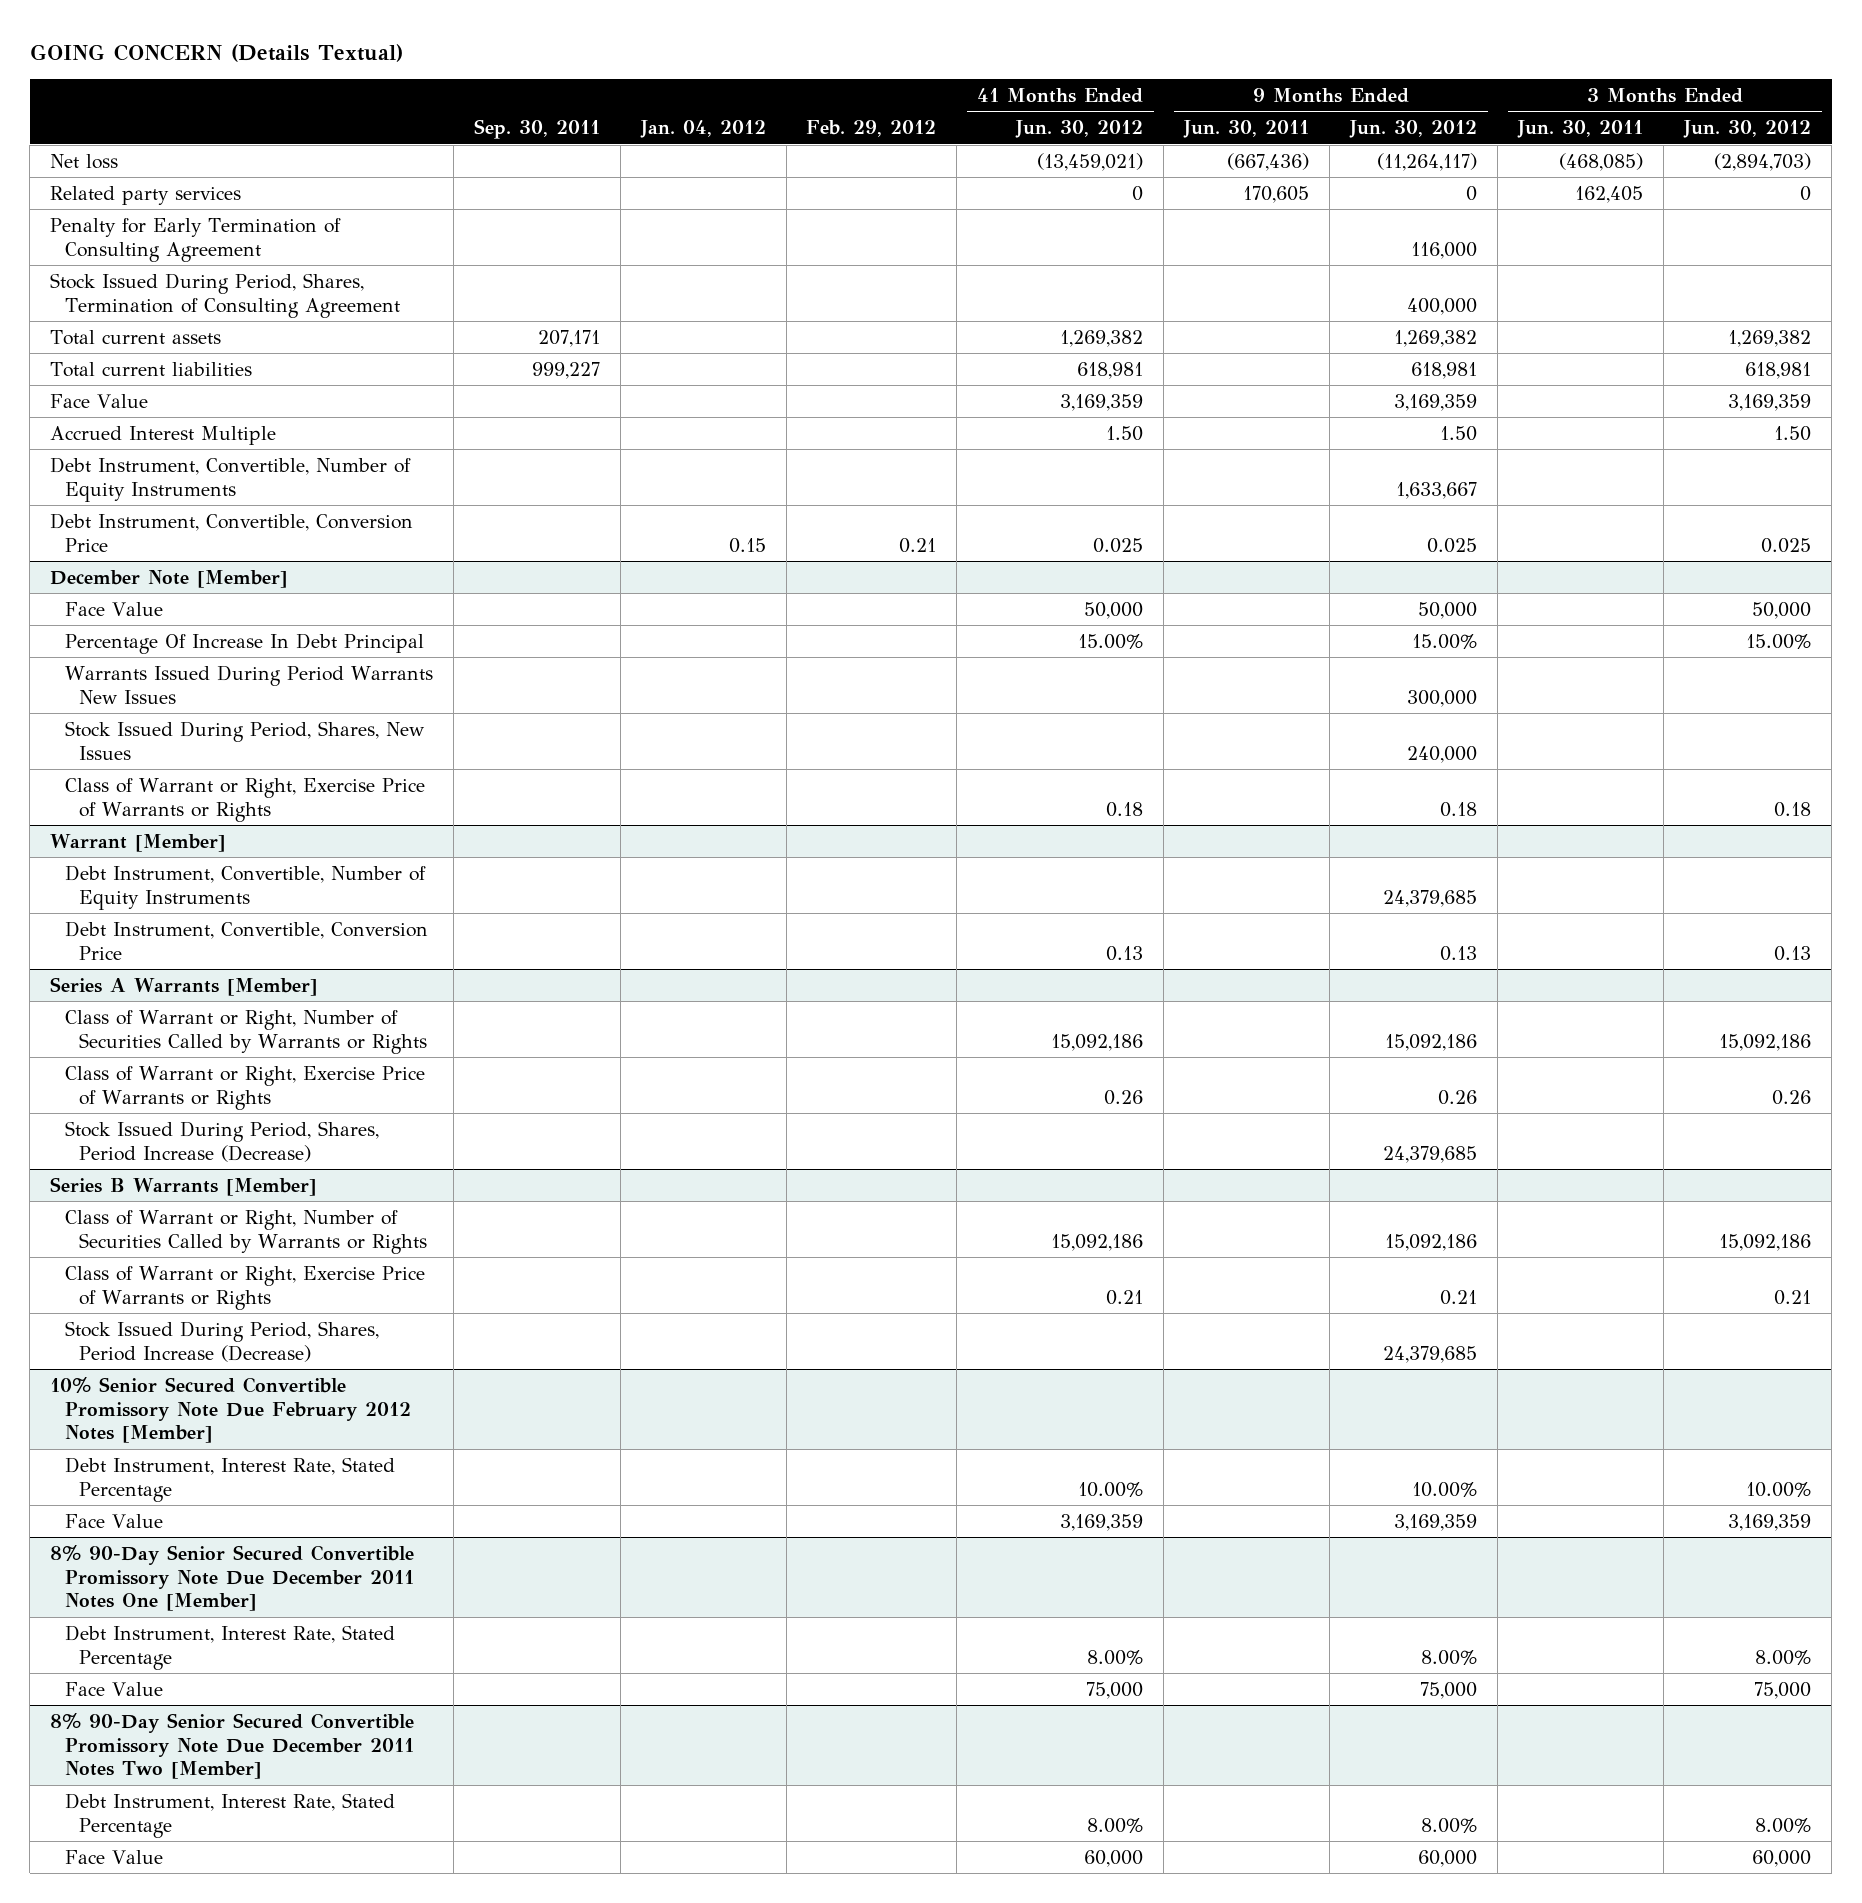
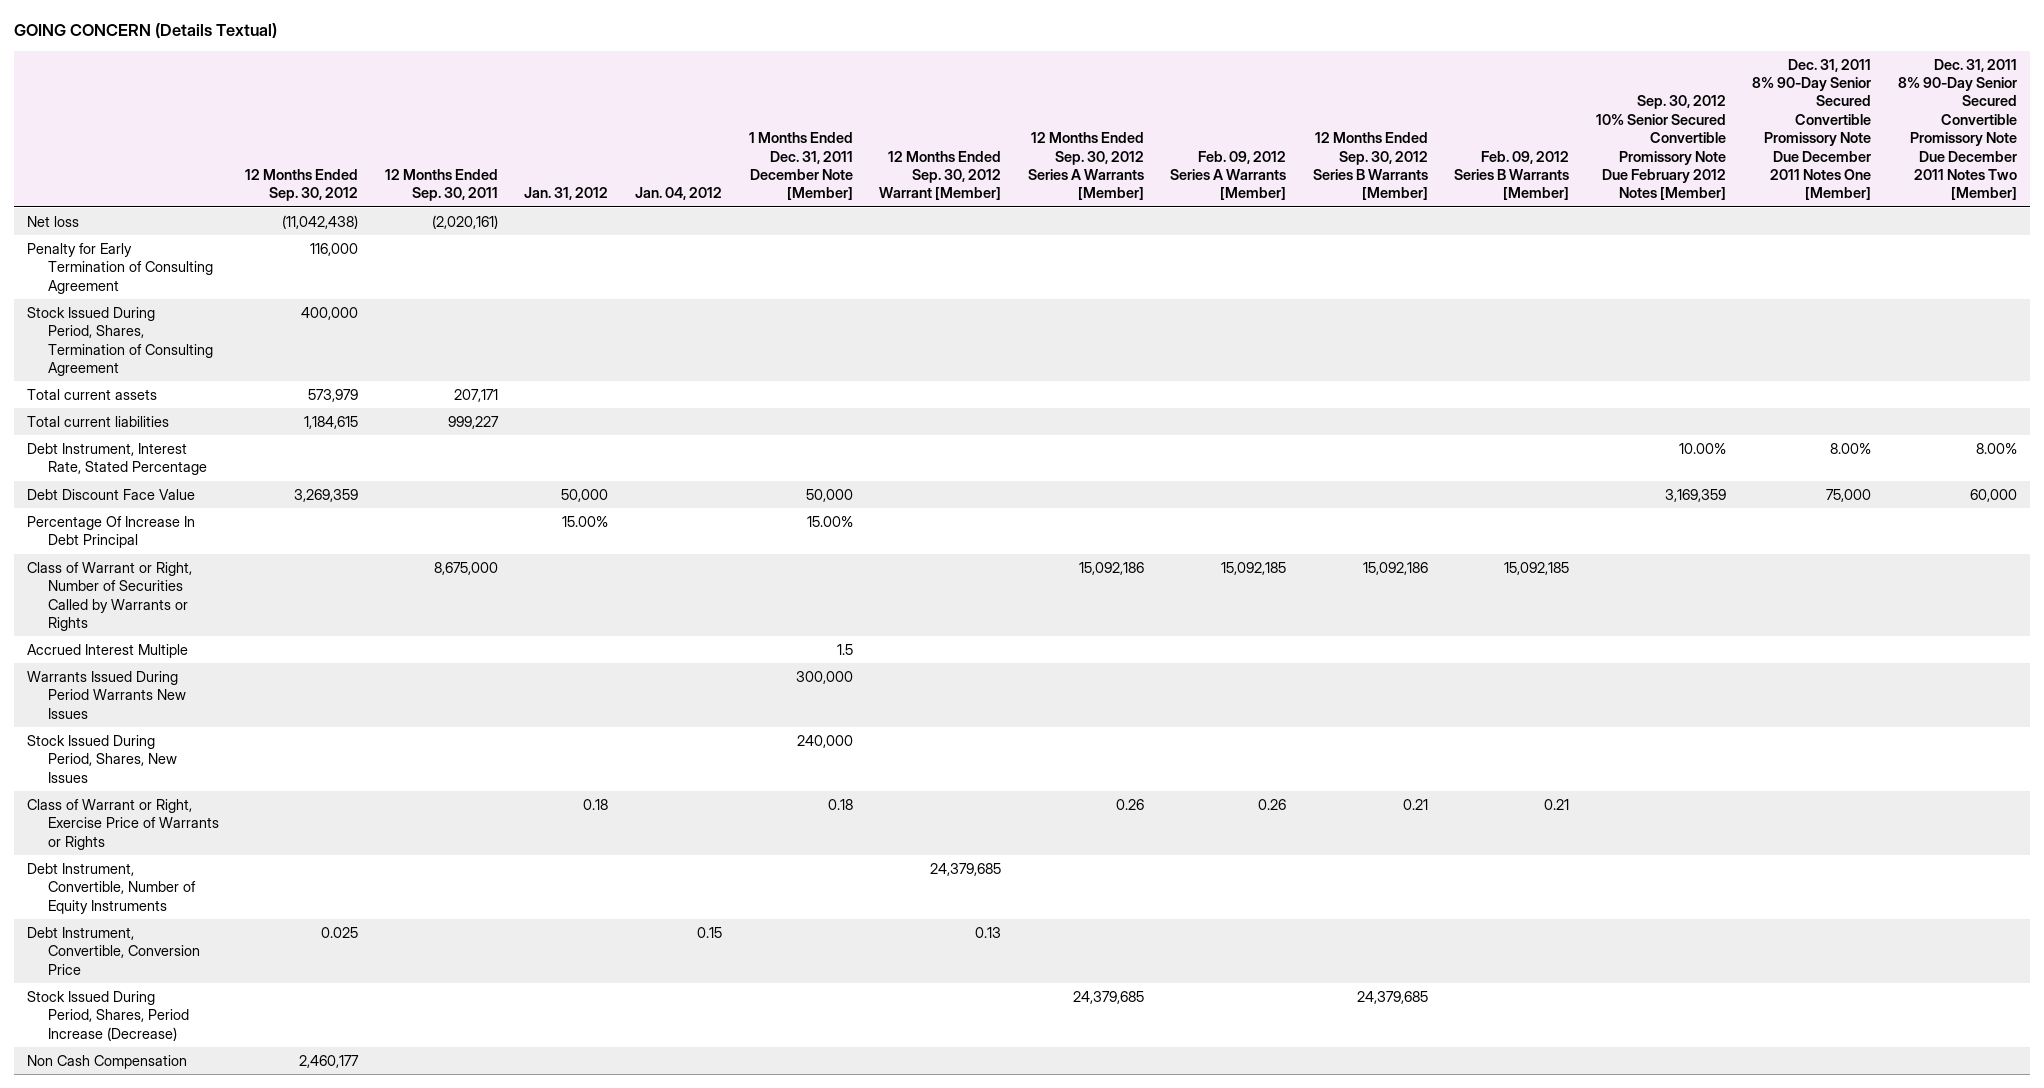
- | Sep. 30, 2011 | Jan. 04, 2012 | Feb. 29, 2012 | 41 Months Ended Jun. 30, 2012 | 9 Months Ended Jun. 30, 2011 | 9 Months Ended Jun. 30, 2012 | 3 Months Ended Jun. 30, 2011 | 3 Months Ended Jun. 30, 2012
+ | 12 Months Ended Sep. 30, 2012 | 12 Months Ended Sep. 30, 2011 | Jan. 31, 2012 | Jan. 04, 2012 | 1 Months Ended Dec. 31, 2011 December Note [Member] | 12 Months Ended Sep. 30, 2012 Warrant [Member] | 12 Months Ended Sep. 30, 2012 Series A Warrants [Member] | Feb. 09, 2012 Series A Warrants [Member] | 12 Months Ended Sep. 30, 2012 Series B Warrants [Member] | Feb. 09, 2012 Series B Warrants [Member] | Sep. 30, 2012 10% Senior Secured Convertible Promissory Note Due February 2012 Notes [Member] | Dec. 31, 2011 8% 90-Day Senior Secured Convertible Promissory Note Due December 2011 Notes One [Member] | Dec. 31, 2011 8% 90-Day Senior Secured Convertible Promissory Note Due December 2011 Notes Two [Member]
- Related party services | | | | 0 | 170,605 | 0 | 162,405 | 0
- Face Value | | | | 3,169,359 | | 3,169,359 | | 3,169,359
+ Debt Instrument, Interest Rate, Stated Percentage | | | | | | | | | | | 10.00% | 8.00% | 8.00%
+ Debt Discount Face Value | 3,269,359 | | 50,000 | | 50,000 | | | | | | 3,169,359 | 75,000 | 60,000
+ Percentage Of Increase In Debt Principal | | | 15.00% | | 15.00% | | | | | | | |
+ Class of Warrant or Right, Number of Securities Called by Warrants or Rights | | 8,675,000 | | | | | 15,092,186 | 15,092,185 | 15,092,186 | 15,092,185 | | |
+ Warrants Issued During Period Warrants New Issues | | | | | 300,000 | | | | | | | |
+ Stock Issued During Period, Shares, New Issues | | | | | 240,000 | | | | | | | |
+ Class of Warrant or Right, Exercise Price of Warrants or Rights | | | 0.18 | | 0.18 | | 0.26 | 0.26 | 0.21 | 0.21 | | |
- December Note [Member]
- Face Value | | | | 50,000 | | 50,000 | | 50,000
- Percentage Of Increase In Debt Principal | | | | 15.00% | | 15.00% | | 15.00%
- Warrants Issued During Period Warrants New Issues | | | | | | 300,000 | |
- Stock Issued During Period, Shares, New Issues | | | | | | 240,000 | |
- Class of Warrant or Right, Exercise Price of Warrants or Rights | | | | 0.18 | | 0.18 | | 0.18
- Warrant [Member]
- Debt Instrument, Convertible, Number of Equity Instruments | | | | | | 24,379,685 | |
- Debt Instrument, Convertible, Conversion Price | | | | 0.13 | | 0.13 | | 0.13
- Series A Warrants [Member]
- Class of Warrant or Right, Number of Securities Called by Warrants or Rights | | | | 15,092,186 | | 15,092,186 | | 15,092,186
- Class of Warrant or Right, Exercise Price of Warrants or Rights | | | | 0.26 | | 0.26 | | 0.26
- Stock Issued During Period, Shares, Period Increase (Decrease) | | | | | | 24,379,685 | |
- Series B Warrants [Member]
- Class of Warrant or Right, Number of Securities Called by Warrants or Rights | | | | 15,092,186 | | 15,092,186 | | 15,092,186
- Class of Warrant or Right, Exercise Price of Warrants or Rights | | | | 0.21 | | 0.21 | | 0.21
- Stock Issued During Period, Shares, Period Increase (Decrease) | | | | | | 24,379,685 | |
- 10% Senior Secured Convertible Promissory Note Due February 2012 Notes [Member]
- Debt Instrument, Interest Rate, Stated Percentage | | | | 10.00% | | 10.00% | | 10.00%
- Face Value | | | | 3,169,359 | | 3,169,359 | | 3,169,359
- 8% 90-Day Senior Secured Convertible Promissory Note Due December 2011 Notes One [Member]
- Debt Instrument, Interest Rate, Stated Percentage | | | | 8.00% | | 8.00% | | 8.00%
- Face Value | | | | 75,000 | | 75,000 | | 75,000
- 8% 90-Day Senior Secured Convertible Promissory Note Due December 2011 Notes Two [Member]
- Debt Instrument, Interest Rate, Stated Percentage | | | | 8.00% | | 8.00% | | 8.00%
- Face Value | | | | 60,000 | | 60,000 | | 60,000
+ Stock Issued During Period, Shares, Period Increase (Decrease) | | | | | | | 24,379,685 | | 24,379,685 | | | |
+ Non Cash Compensation | 2,460,177 | | | | | | | | | | | |

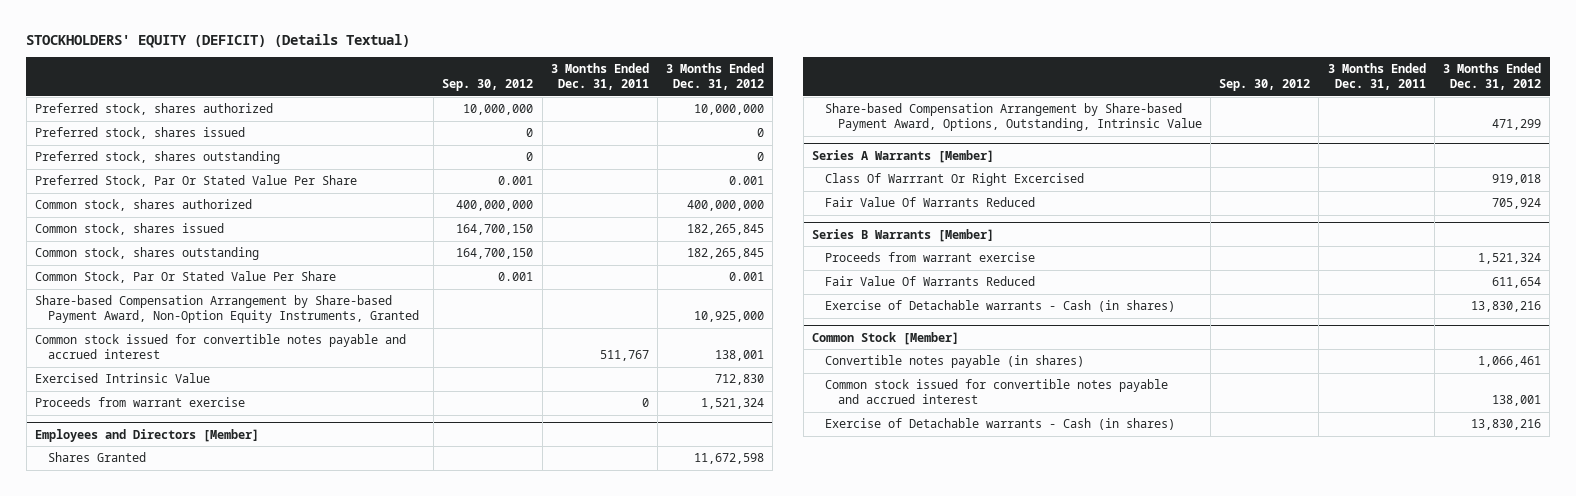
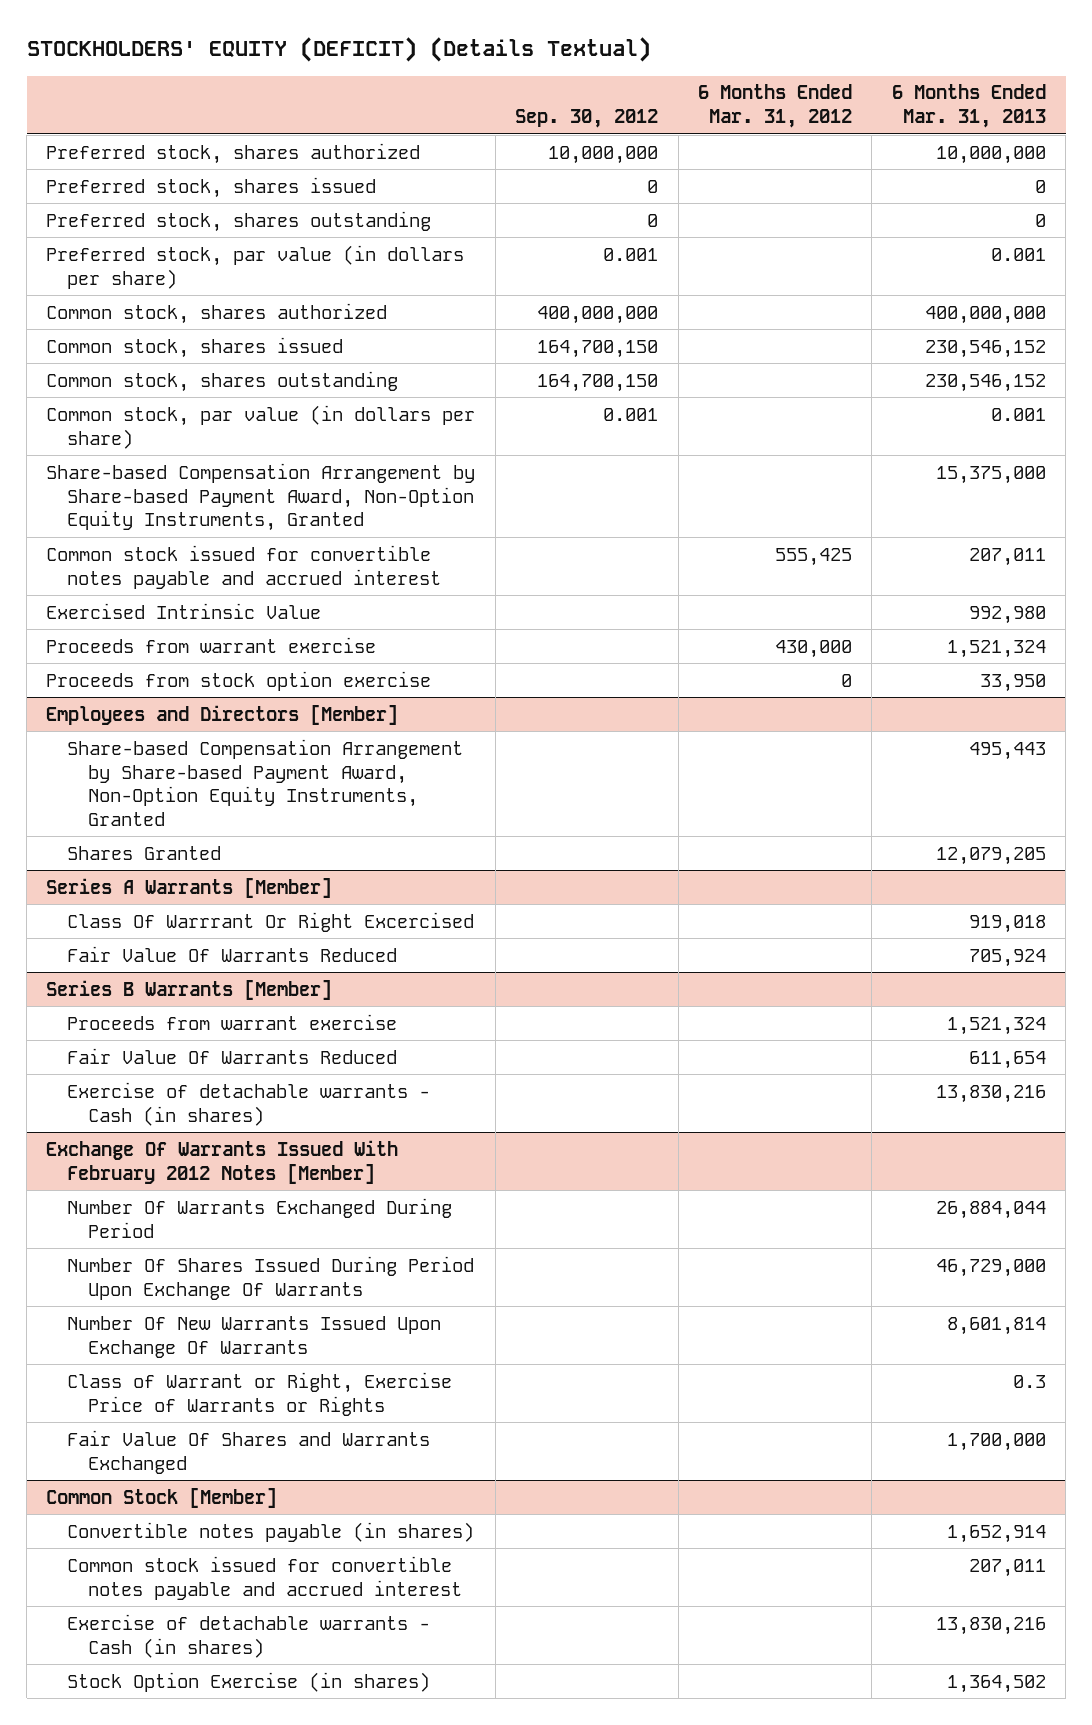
- | Sep. 30, 2012 | 3 Months Ended Dec. 31, 2011 | 3 Months Ended Dec. 31, 2012
+ | Sep. 30, 2012 | 6 Months Ended Mar. 31, 2012 | 6 Months Ended Mar. 31, 2013
- Preferred Stock, Par Or Stated Value Per Share | 0.001 | | 0.001
+ Preferred stock, par value (in dollars per share) | 0.001 | | 0.001
- Common Stock, Par Or Stated Value Per Share | 0.001 | | 0.001
+ Common stock, par value (in dollars per share) | 0.001 | | 0.001
+ Proceeds from stock option exercise | | 0 | 33,950
@ Employees and Directors [Member]
+ Share-based Compensation Arrangement by Share-based Payment Award, Non-Option Equity Instruments, Granted | | | 495,443
- Share-based Compensation Arrangement by Share-based Payment Award, Options, Outstanding, Intrinsic Value | | | 471,299
@ Series B Warrants [Member]
- Exercise of Detachable warrants - Cash (in shares) | | | 13,830,216
+ Exercise of detachable warrants - Cash (in shares) | | | 13,830,216
+ Exchange Of Warrants Issued With February 2012 Notes [Member]
+ Number Of Warrants Exchanged During Period | | | 26,884,044
+ Number Of Shares Issued During Period Upon Exchange Of Warrants | | | 46,729,000
+ Number Of New Warrants Issued Upon Exchange Of Warrants | | | 8,601,814
+ Class of Warrant or Right, Exercise Price of Warrants or Rights | | | 0.3
+ Fair Value Of Shares and Warrants Exchanged | | | 1,700,000
@ Common Stock [Member]
- Exercise of Detachable warrants - Cash (in shares) | | | 13,830,216
+ Exercise of detachable warrants - Cash (in shares) | | | 13,830,216
+ Stock Option Exercise (in shares) | | | 1,364,502

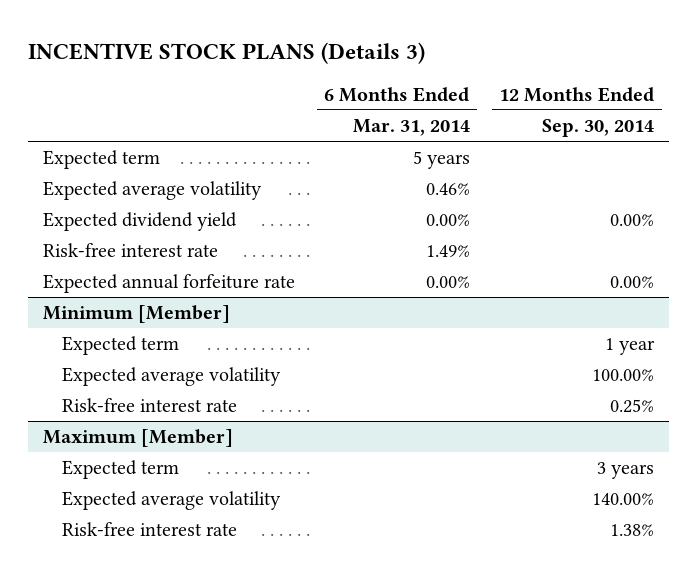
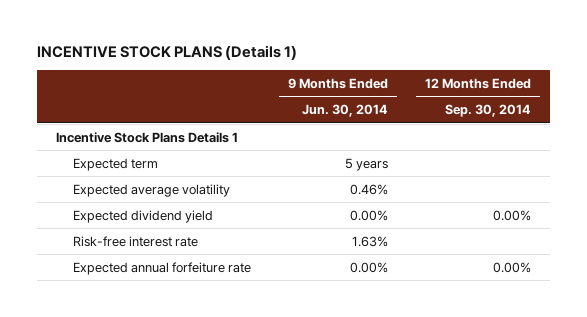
- INCENTIVE STOCK PLANS (Details 3)
+ INCENTIVE STOCK PLANS (Details 1)
- | 6 Months Ended Mar. 31, 2014 | 12 Months Ended Sep. 30, 2014
+ | 9 Months Ended Jun. 30, 2014 | 12 Months Ended Sep. 30, 2014
+ Incentive Stock Plans Details 1
- Minimum [Member]
- Expected term | | 1 year
- Expected average volatility | | 100.00%
- Risk-free interest rate | | 0.25%
- Maximum [Member]
- Expected term | | 3 years
- Expected average volatility | | 140.00%
- Risk-free interest rate | | 1.38%

